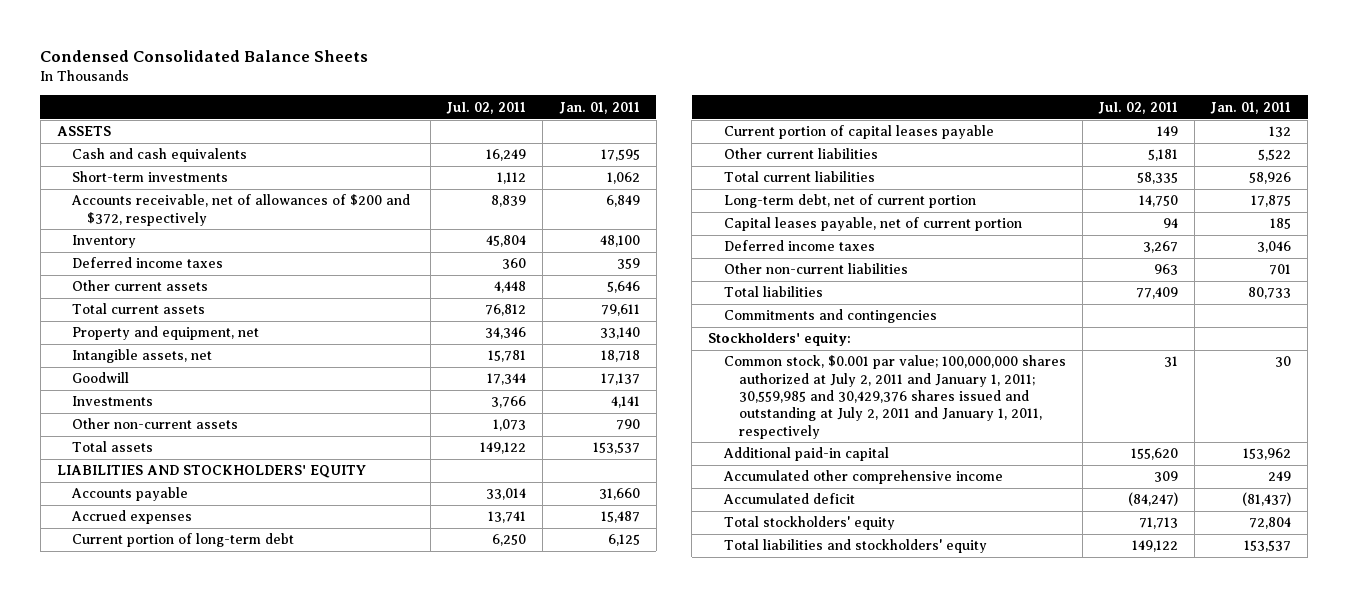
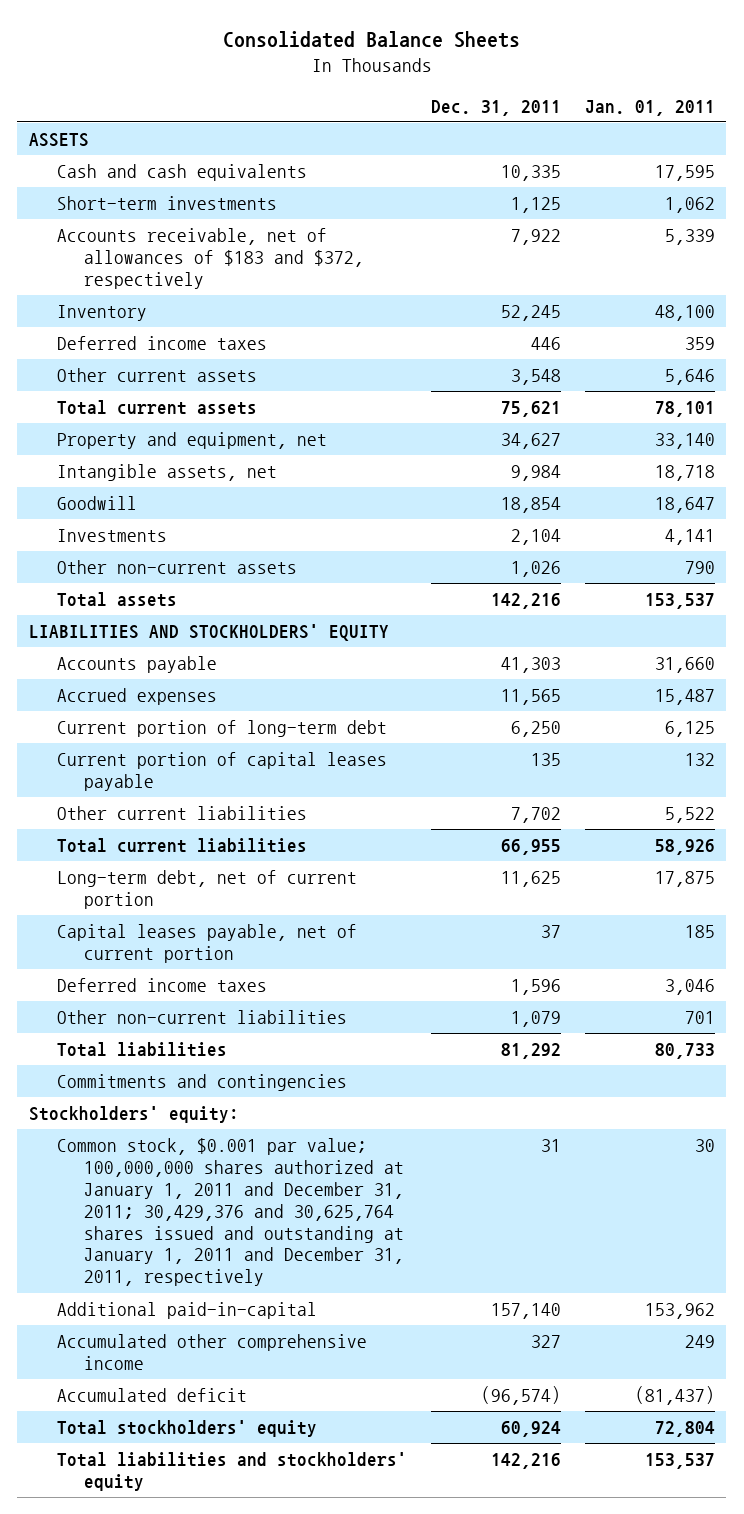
- Condensed Consolidated Balance Sheets
+ Consolidated Balance Sheets
- | Jul. 02, 2011 | Jan. 01, 2011
+ | Dec. 31, 2011 | Jan. 01, 2011
- Accounts receivable, net of allowances of $200 and $372, respectively | 8,839 | 6,849
+ Accounts receivable, net of allowances of $183 and $372, respectively | 7,922 | 5,339
- Total current assets | 76,812 | 79,611
+ Total current assets | 75,621 | 78,101
- Goodwill | 17,344 | 17,137
+ Goodwill | 18,854 | 18,647
- Common stock, $0.001 par value; 100,000,000 shares authorized at July 2, 2011 and January 1, 2011; 30,559,985 and 30,429,376 shares issued and outstanding at July 2, 2011 and January 1, 2011, respectively | 31 | 30
- Additional paid-in capital | 155,620 | 153,962
+ Common stock, $0.001 par value; 100,000,000 shares authorized at January 1, 2011 and December 31, 2011; 30,429,376 and 30,625,764 shares issued and outstanding at January 1, 2011 and December 31, 2011, respectively | 31 | 30
+ Additional paid-in-capital | 157,140 | 153,962

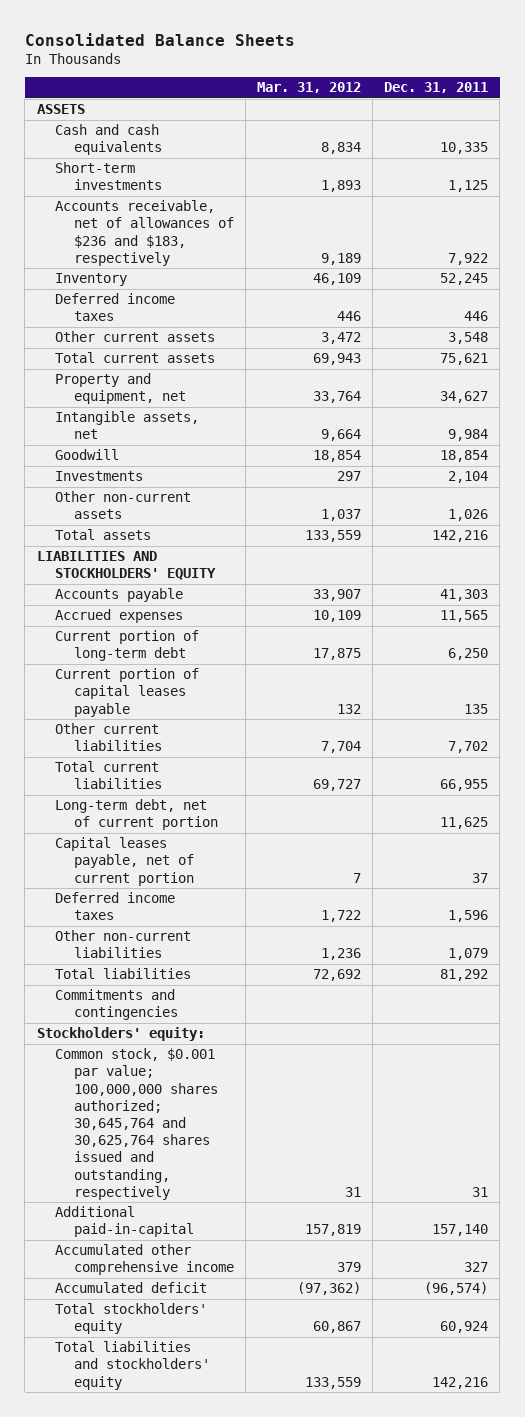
- | Dec. 31, 2011 | Jan. 01, 2011
+ | Mar. 31, 2012 | Dec. 31, 2011
- Accounts receivable, net of allowances of $183 and $372, respectively | 7,922 | 5,339
+ Accounts receivable, net of allowances of $236 and $183, respectively | 9,189 | 7,922
- Common stock, $0.001 par value; 100,000,000 shares authorized at January 1, 2011 and December 31, 2011; 30,429,376 and 30,625,764 shares issued and outstanding at January 1, 2011 and December 31, 2011, respectively | 31 | 30
+ Common stock, $0.001 par value; 100,000,000 shares authorized; 30,645,764 and 30,625,764 shares issued and outstanding, respectively | 31 | 31

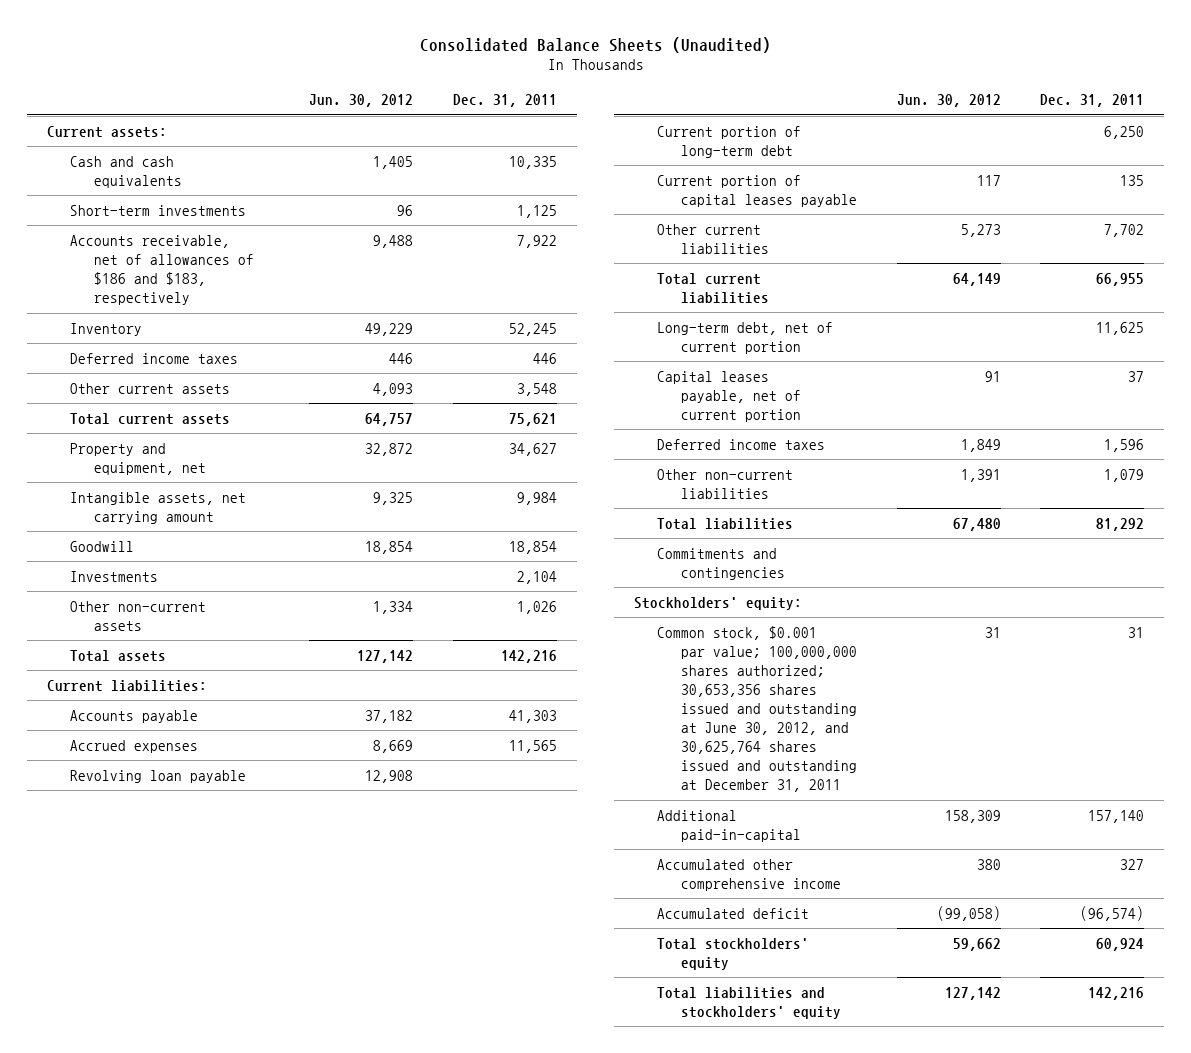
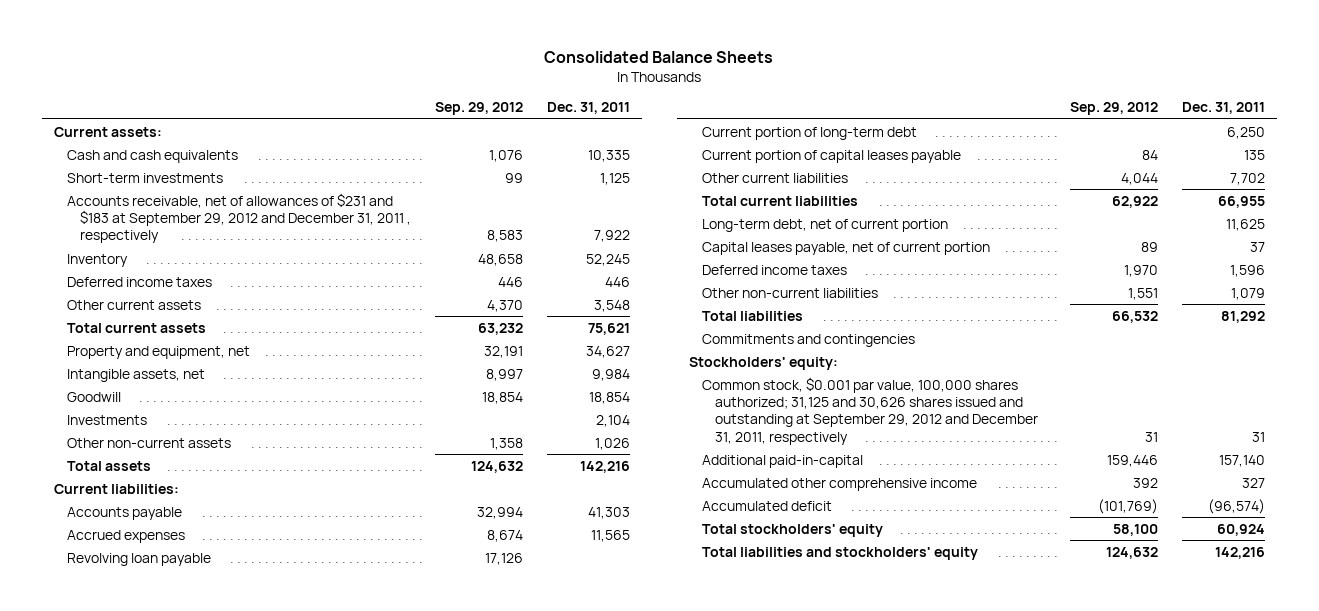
- Consolidated Balance Sheets (Unaudited)
+ Consolidated Balance Sheets
- | Jun. 30, 2012 | Dec. 31, 2011
+ | Sep. 29, 2012 | Dec. 31, 2011
- Accounts receivable, net of allowances of $186 and $183, respectively | 9,488 | 7,922
+ Accounts receivable, net of allowances of $231 and $183 at September 29, 2012 and December 31, 2011 , respectively | 8,583 | 7,922
- Intangible assets, net carrying amount | 9,325 | 9,984
+ Intangible assets, net | 8,997 | 9,984
- Common stock, $0.001 par value; 100,000,000 shares authorized; 30,653,356 shares issued and outstanding at June 30, 2012, and 30,625,764 shares issued and outstanding at December 31, 2011 | 31 | 31
+ Common stock, $0.001 par value, 100,000 shares authorized; 31,125 and 30,626 shares issued and outstanding at September 29, 2012 and December 31, 2011, respectively | 31 | 31

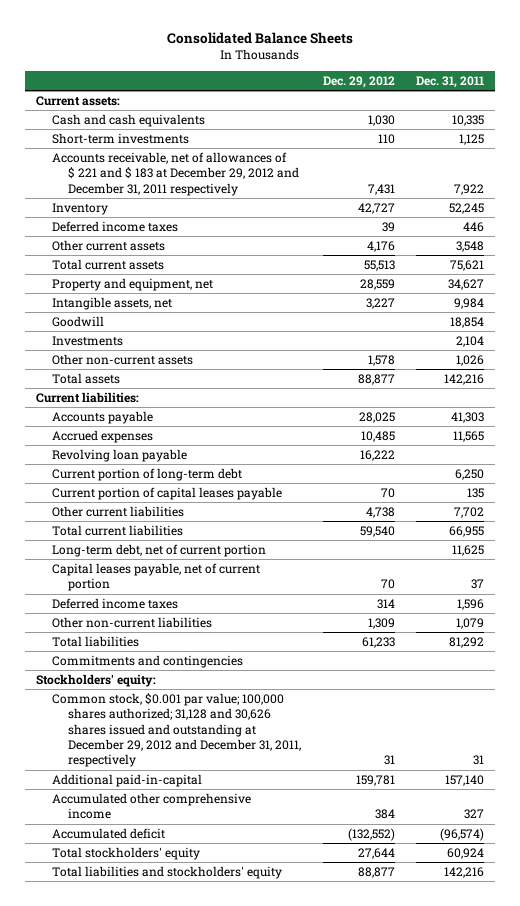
- | Sep. 29, 2012 | Dec. 31, 2011
+ | Dec. 29, 2012 | Dec. 31, 2011
- Accounts receivable, net of allowances of $231 and $183 at September 29, 2012 and December 31, 2011 , respectively | 8,583 | 7,922
+ Accounts receivable, net of allowances of $ 221 and $ 183 at December 29, 2012 and December 31, 2011 respectively | 7,431 | 7,922
- Common stock, $0.001 par value, 100,000 shares authorized; 31,125 and 30,626 shares issued and outstanding at September 29, 2012 and December 31, 2011, respectively | 31 | 31
+ Common stock, $0.001 par value; 100,000 shares authorized; 31,128 and 30,626 shares issued and outstanding at December 29, 2012 and December 31, 2011, respectively | 31 | 31

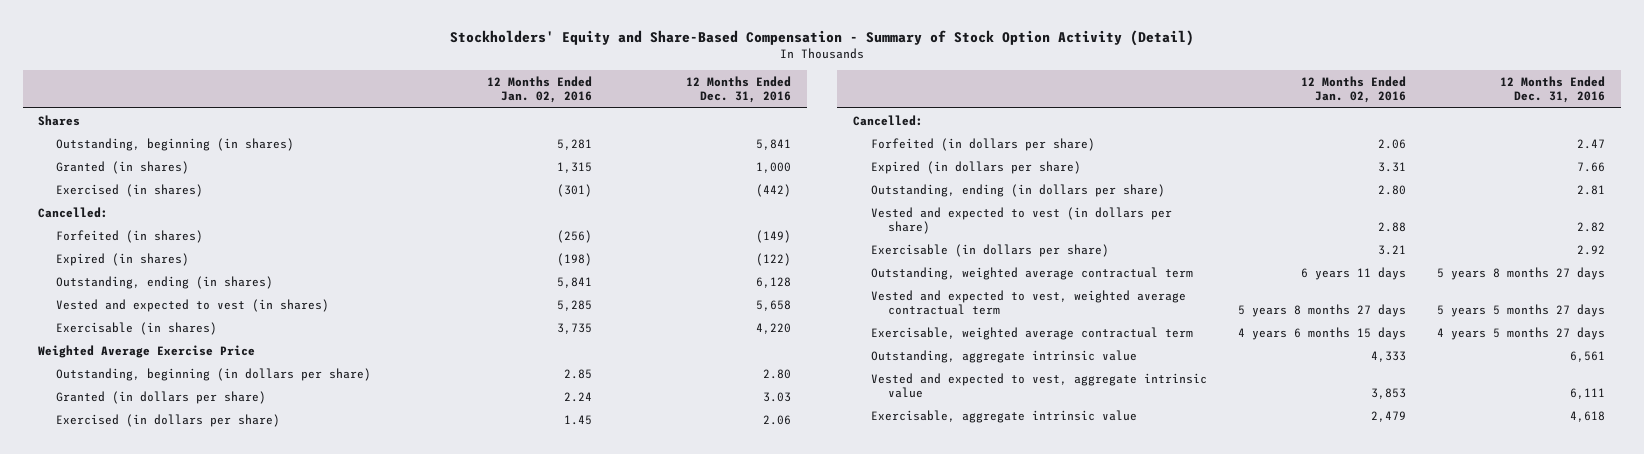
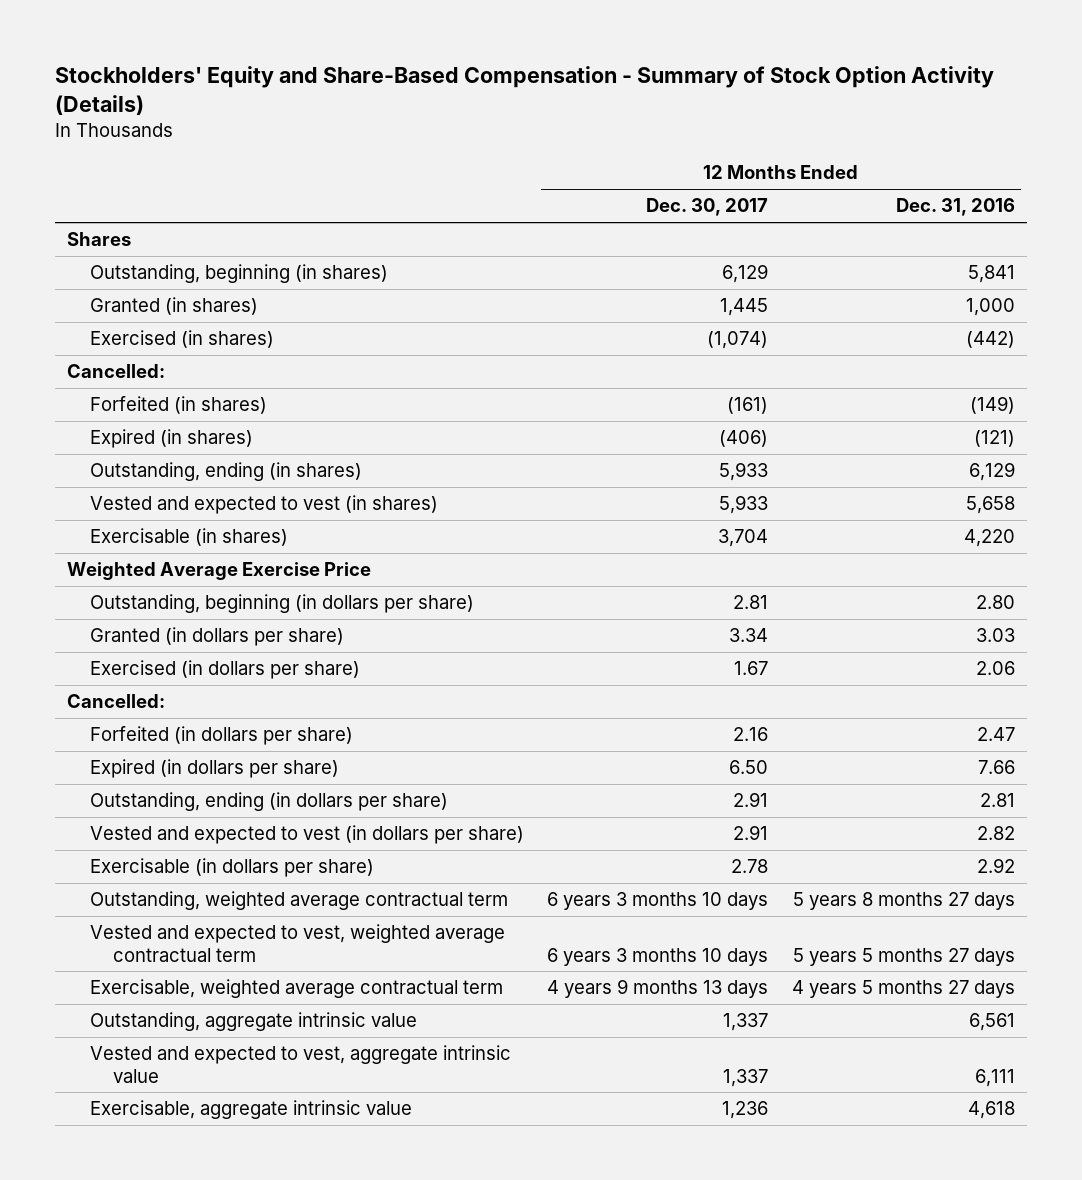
- Stockholders' Equity and Share-Based Compensation - Summary of Stock Option Activity (Detail)
+ Stockholders' Equity and Share-Based Compensation - Summary of Stock Option Activity (Details)
- | 12 Months Ended Jan. 02, 2016 | 12 Months Ended Dec. 31, 2016
+ | 12 Months Ended Dec. 30, 2017 | 12 Months Ended Dec. 31, 2016
- Expired (in shares) | (198) | (122)
- Outstanding, ending (in shares) | 5,841 | 6,128
+ Expired (in shares) | (406) | (121)
+ Outstanding, ending (in shares) | 5,933 | 6,129

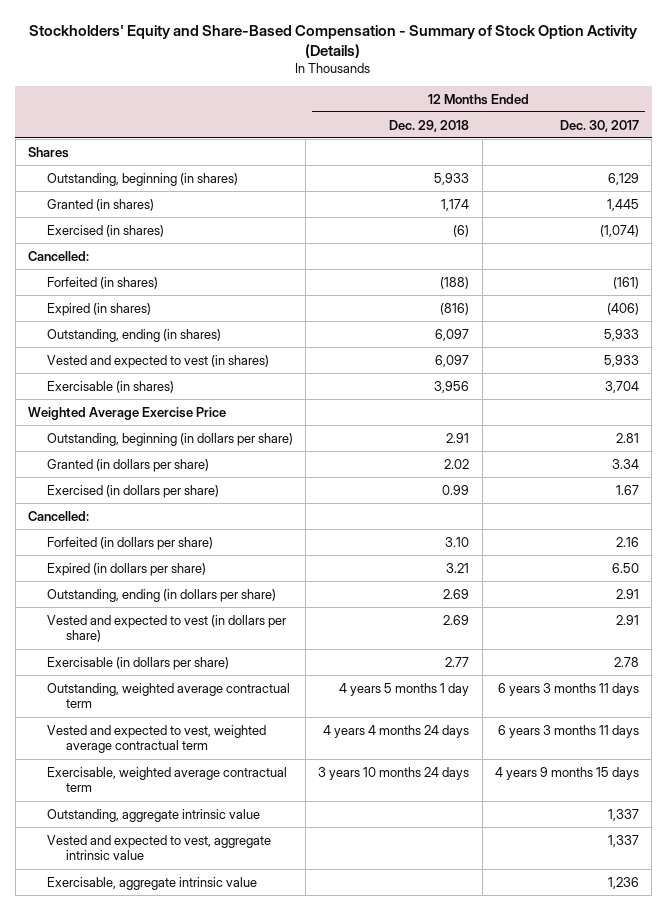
- | 12 Months Ended Dec. 30, 2017 | 12 Months Ended Dec. 31, 2016
+ | 12 Months Ended Dec. 29, 2018 | 12 Months Ended Dec. 30, 2017
- Outstanding, weighted average contractual term | 6 years 3 months 10 days | 5 years 8 months 27 days
- Vested and expected to vest, weighted average contractual term | 6 years 3 months 10 days | 5 years 5 months 27 days
- Exercisable, weighted average contractual term | 4 years 9 months 13 days | 4 years 5 months 27 days
+ Outstanding, weighted average contractual term | 4 years 5 months 1 day | 6 years 3 months 11 days
+ Vested and expected to vest, weighted average contractual term | 4 years 4 months 24 days | 6 years 3 months 11 days
+ Exercisable, weighted average contractual term | 3 years 10 months 24 days | 4 years 9 months 15 days

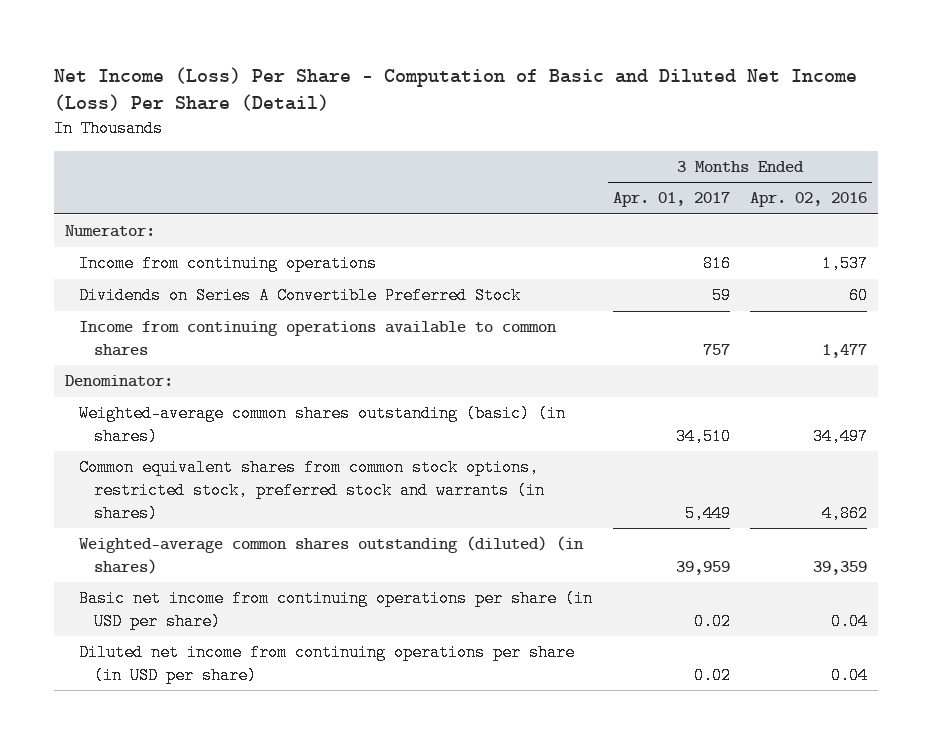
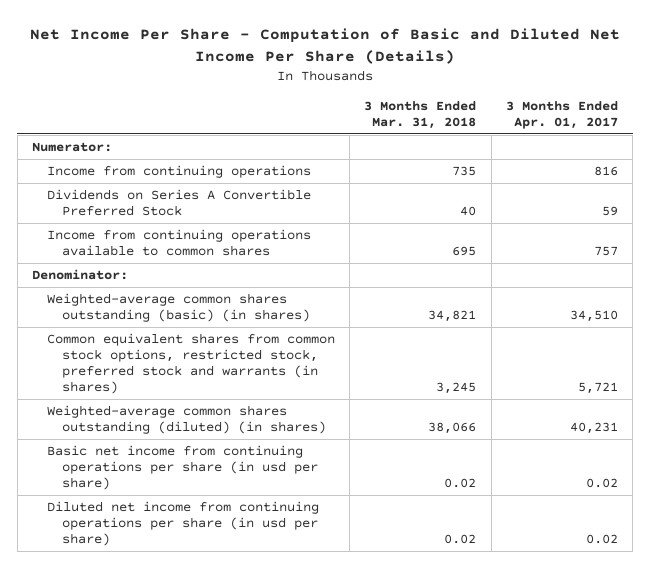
- Net Income (Loss) Per Share - Computation of Basic and Diluted Net Income (Loss) Per Share (Detail)
+ Net Income Per Share - Computation of Basic and Diluted Net Income Per Share (Details)
- | 3 Months Ended Apr. 01, 2017 | 3 Months Ended Apr. 02, 2016
+ | 3 Months Ended Mar. 31, 2018 | 3 Months Ended Apr. 01, 2017
- Common equivalent shares from common stock options, restricted stock, preferred stock and warrants (in shares) | 5,449 | 4,862
- Weighted-average common shares outstanding (diluted) (in shares) | 39,959 | 39,359
- Basic net income from continuing operations per share (in USD per share) | 0.02 | 0.04
- Diluted net income from continuing operations per share (in USD per share) | 0.02 | 0.04
+ Common equivalent shares from common stock options, restricted stock, preferred stock and warrants (in shares) | 3,245 | 5,721
+ Weighted-average common shares outstanding (diluted) (in shares) | 38,066 | 40,231
+ Basic net income from continuing operations per share (in usd per share) | 0.02 | 0.02
+ Diluted net income from continuing operations per share (in usd per share) | 0.02 | 0.02

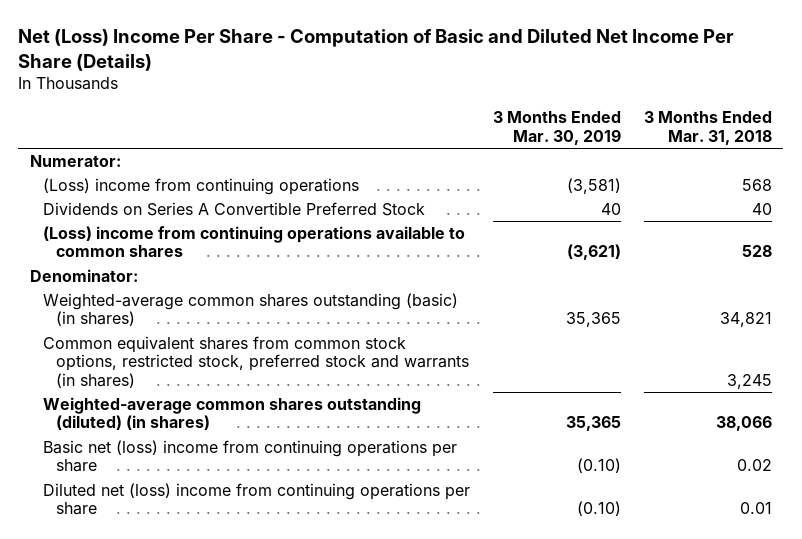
- Net Income Per Share - Computation of Basic and Diluted Net Income Per Share (Details)
+ Net (Loss) Income Per Share - Computation of Basic and Diluted Net Income Per Share (Details)
- | 3 Months Ended Mar. 31, 2018 | 3 Months Ended Apr. 01, 2017
+ | 3 Months Ended Mar. 30, 2019 | 3 Months Ended Mar. 31, 2018
- Income from continuing operations | 735 | 816
+ (Loss) income from continuing operations | (3,581) | 568
- Income from continuing operations available to common shares | 695 | 757
+ (Loss) income from continuing operations available to common shares | (3,621) | 528
- Basic net income from continuing operations per share (in usd per share) | 0.02 | 0.02
- Diluted net income from continuing operations per share (in usd per share) | 0.02 | 0.02
+ Basic net (loss) income from continuing operations per share | (0.10) | 0.02
+ Diluted net (loss) income from continuing operations per share | (0.10) | 0.01

